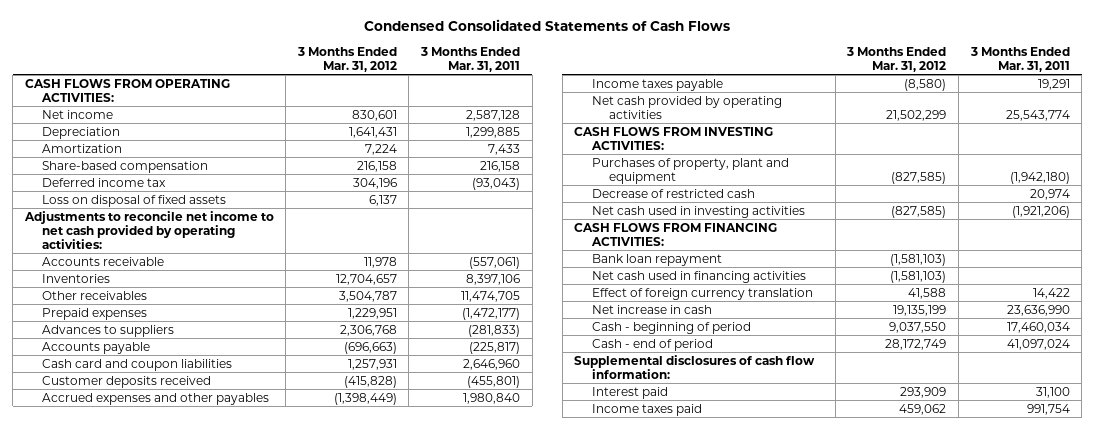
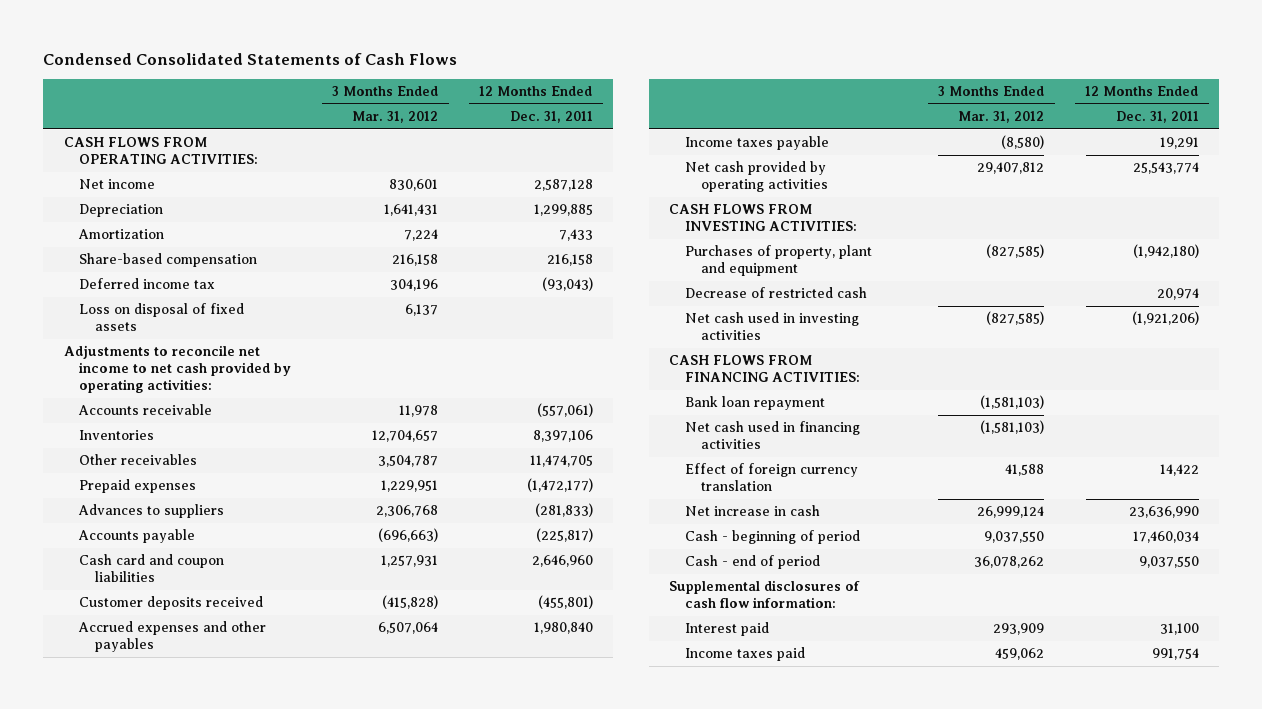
- | 3 Months Ended Mar. 31, 2012 | 3 Months Ended Mar. 31, 2011
+ | 3 Months Ended Mar. 31, 2012 | 12 Months Ended Dec. 31, 2011
- Accrued expenses and other payables | (1,398,449) | 1,980,840
+ Accrued expenses and other payables | 6,507,064 | 1,980,840
- Net cash provided by operating activities | 21,502,299 | 25,543,774
+ Net cash provided by operating activities | 29,407,812 | 25,543,774
- Net increase in cash | 19,135,199 | 23,636,990
+ Net increase in cash | 26,999,124 | 23,636,990
- Cash - end of period | 28,172,749 | 41,097,024
+ Cash - end of period | 36,078,262 | 9,037,550

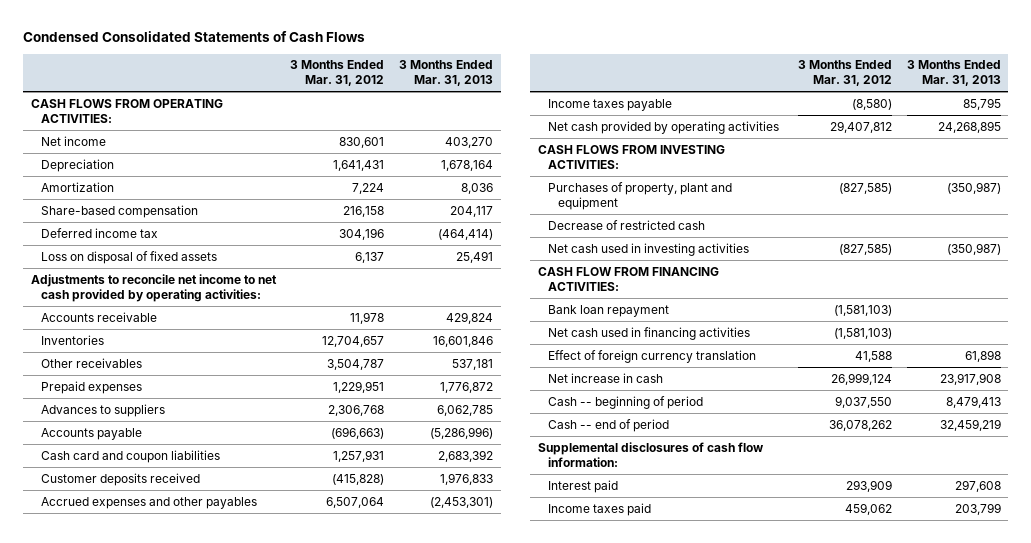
- | 3 Months Ended Mar. 31, 2012 | 12 Months Ended Dec. 31, 2011
+ | 3 Months Ended Mar. 31, 2012 | 3 Months Ended Mar. 31, 2013
- CASH FLOWS FROM FINANCING ACTIVITIES:
+ CASH FLOW FROM FINANCING ACTIVITIES:
- Cash - beginning of period | 9,037,550 | 17,460,034
- Cash - end of period | 36,078,262 | 9,037,550
+ Cash -- beginning of period | 9,037,550 | 8,479,413
+ Cash -- end of period | 36,078,262 | 32,459,219

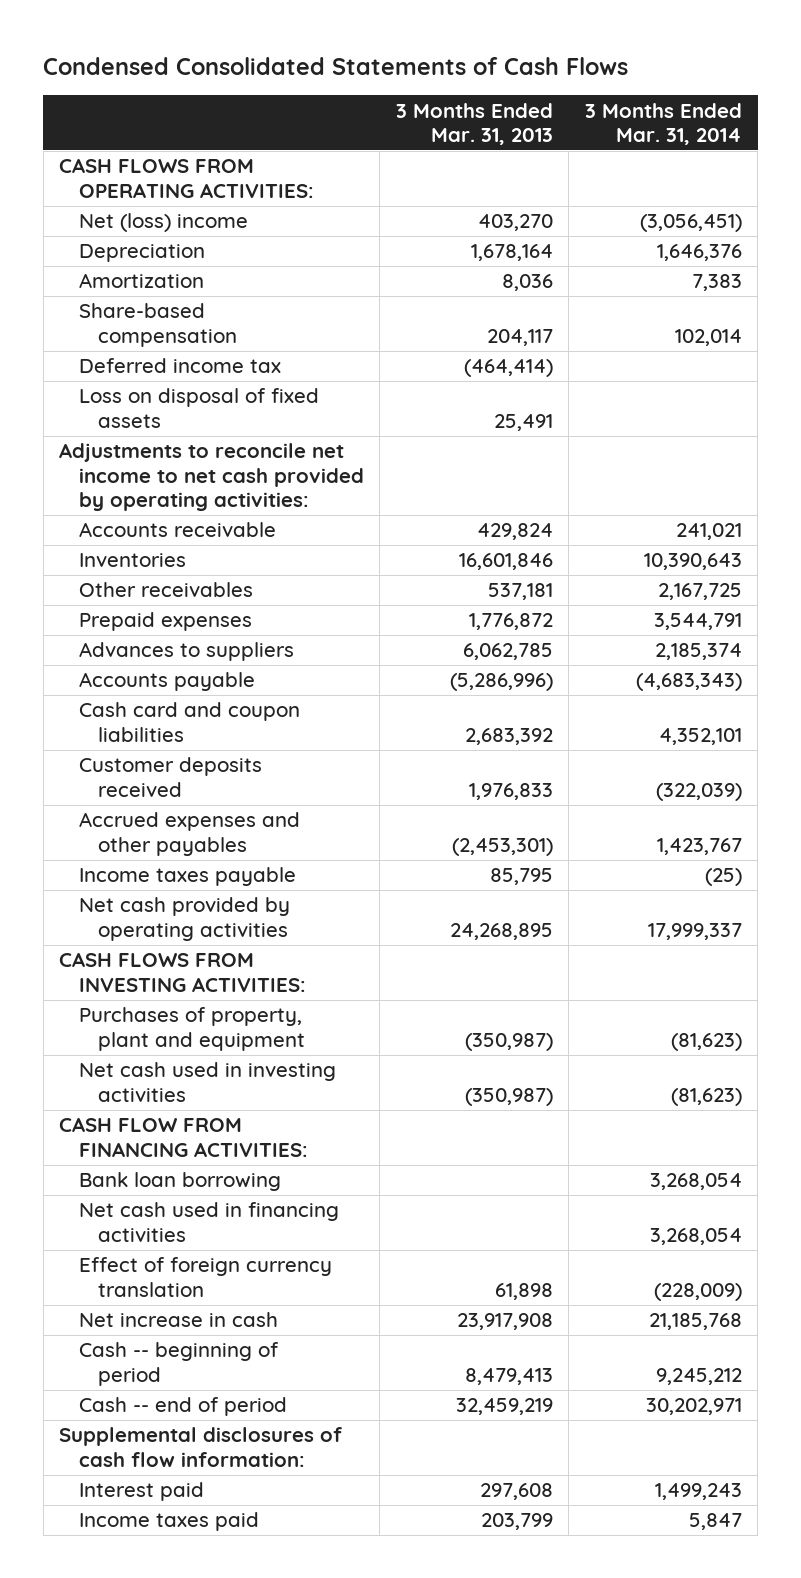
- | 3 Months Ended Mar. 31, 2012 | 3 Months Ended Mar. 31, 2013
+ | 3 Months Ended Mar. 31, 2013 | 3 Months Ended Mar. 31, 2014
- Net income | 830,601 | 403,270
+ Net (loss) income | 403,270 | (3,056,451)
- Decrease of restricted cash
- Bank loan repayment | (1,581,103) |
+ Bank loan borrowing | | 3,268,054

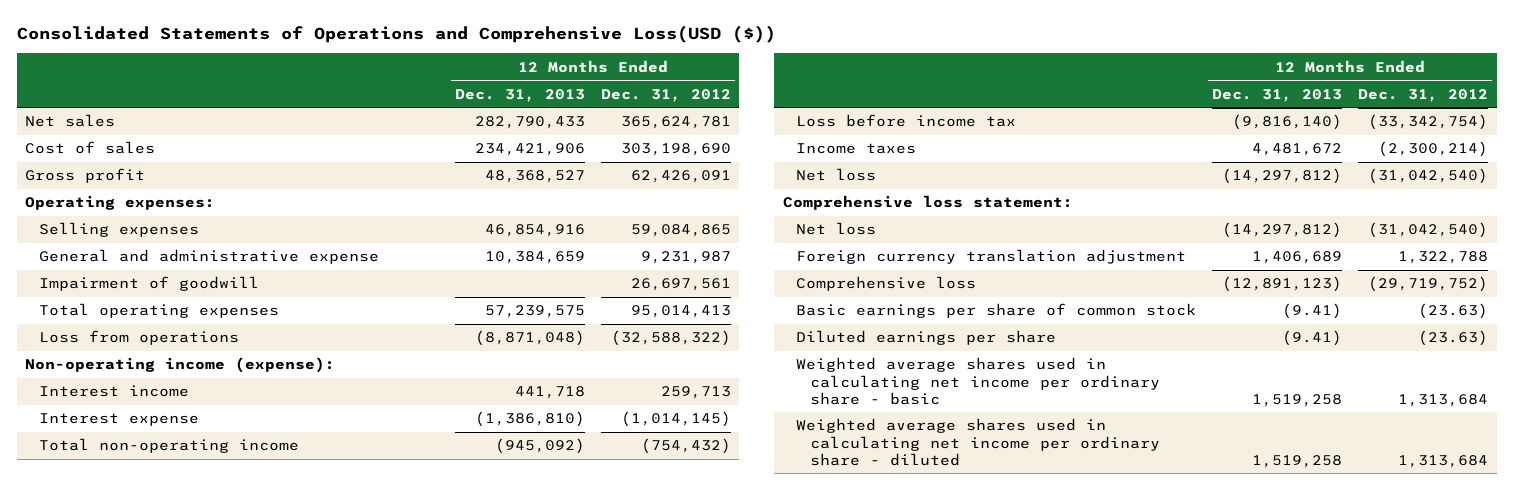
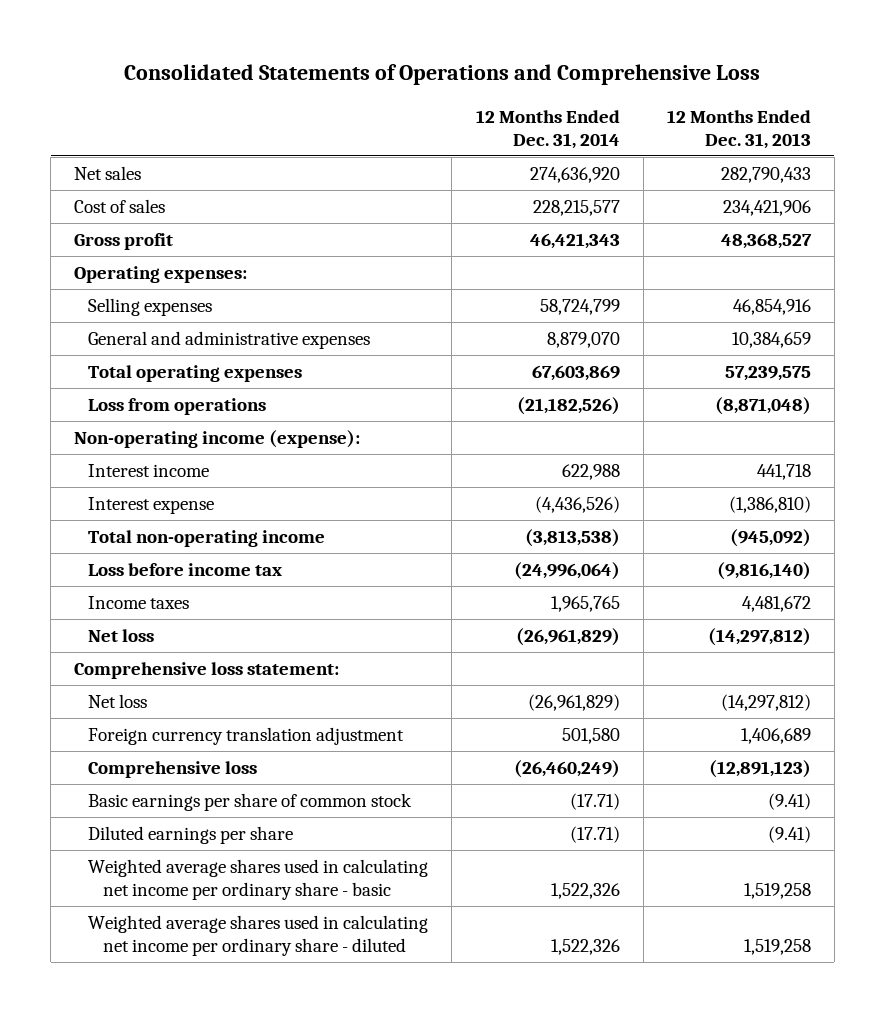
- Consolidated Statements of Operations and Comprehensive Loss(USD ($))
+ Consolidated Statements of Operations and Comprehensive Loss
- | 12 Months Ended Dec. 31, 2013 | 12 Months Ended Dec. 31, 2012
+ | 12 Months Ended Dec. 31, 2014 | 12 Months Ended Dec. 31, 2013
- General and administrative expense | 10,384,659 | 9,231,987
- Impairment of goodwill | | 26,697,561
+ General and administrative expenses | 8,879,070 | 10,384,659

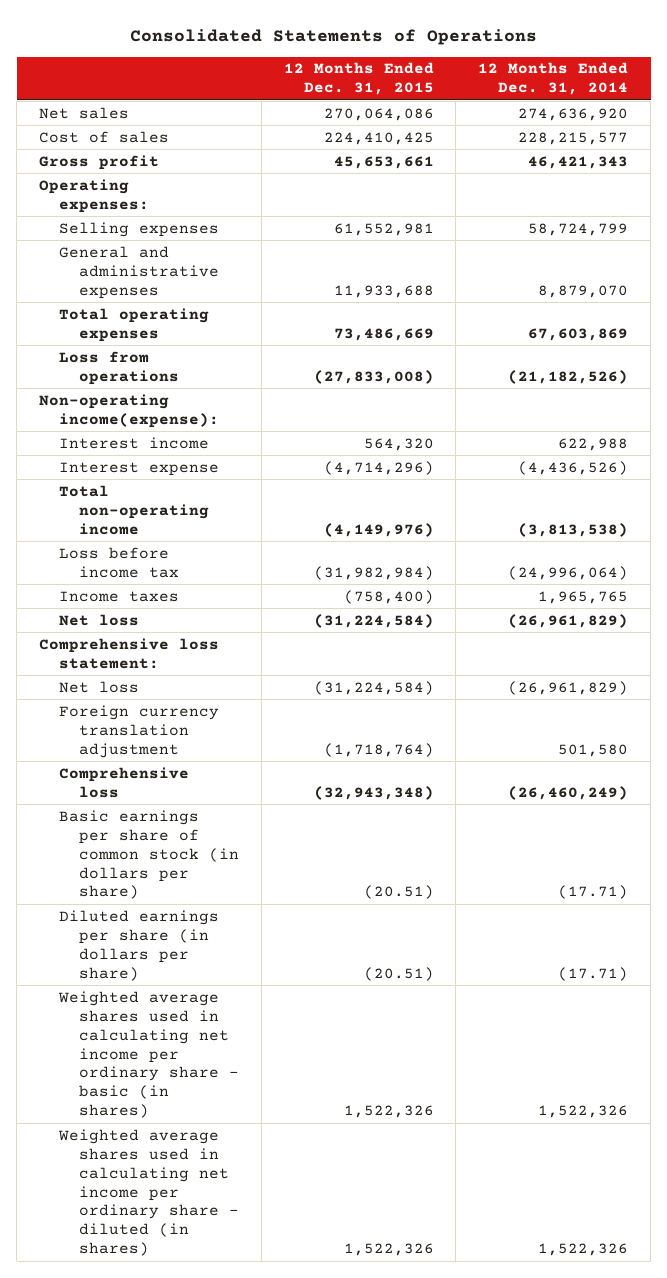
- Consolidated Statements of Operations and Comprehensive Loss
+ Consolidated Statements of Operations
- | 12 Months Ended Dec. 31, 2014 | 12 Months Ended Dec. 31, 2013
+ | 12 Months Ended Dec. 31, 2015 | 12 Months Ended Dec. 31, 2014
- Non-operating income (expense):
+ Non-operating income(expense):
- Basic earnings per share of common stock | (17.71) | (9.41)
- Diluted earnings per share | (17.71) | (9.41)
- Weighted average shares used in calculating net income per ordinary share - basic | 1,522,326 | 1,519,258
- Weighted average shares used in calculating net income per ordinary share - diluted | 1,522,326 | 1,519,258
+ Basic earnings per share of common stock (in dollars per share) | (20.51) | (17.71)
+ Diluted earnings per share (in dollars per share) | (20.51) | (17.71)
+ Weighted average shares used in calculating net income per ordinary share - basic (in shares) | 1,522,326 | 1,522,326
+ Weighted average shares used in calculating net income per ordinary share - diluted (in shares) | 1,522,326 | 1,522,326

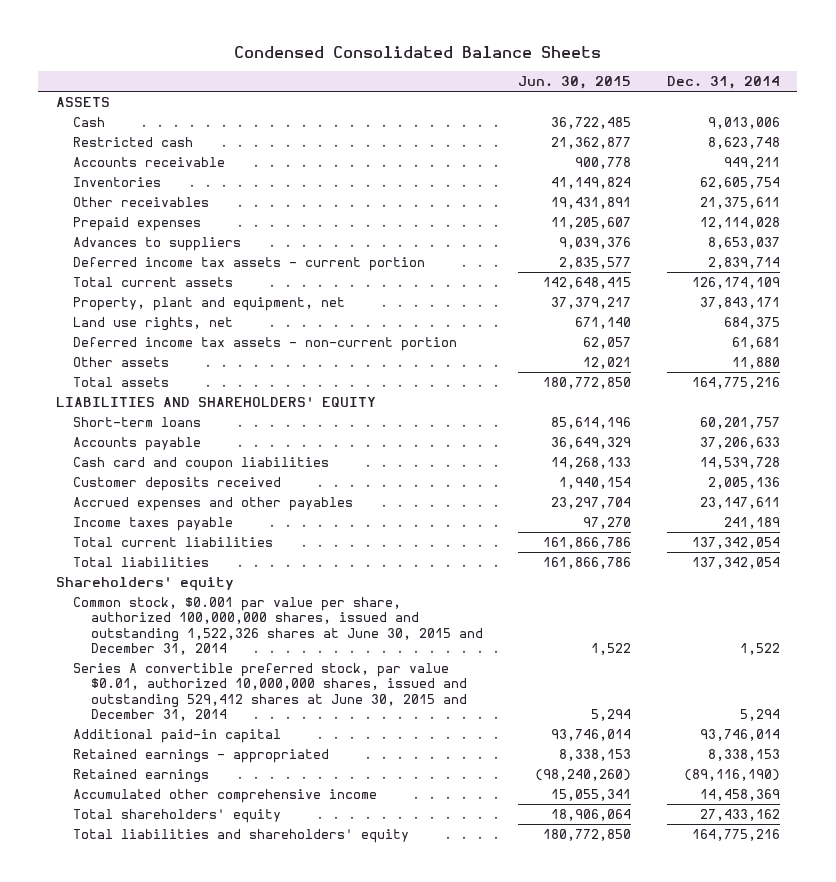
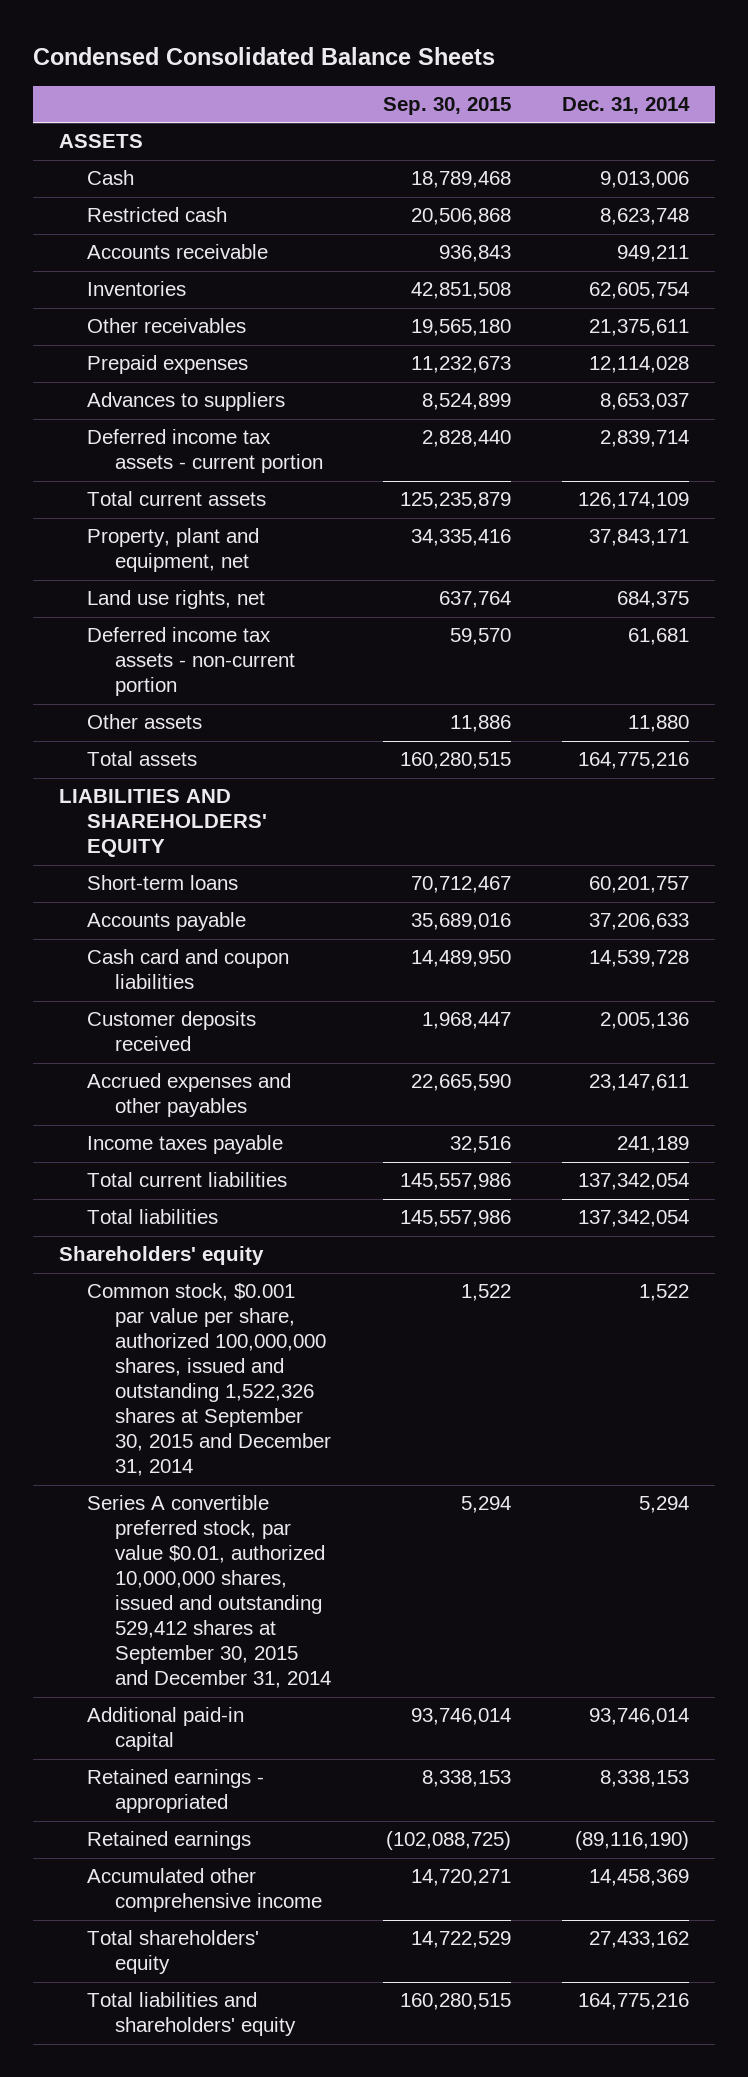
- | Jun. 30, 2015 | Dec. 31, 2014
+ | Sep. 30, 2015 | Dec. 31, 2014
- Common stock, $0.001 par value per share, authorized 100,000,000 shares, issued and outstanding 1,522,326 shares at June 30, 2015 and December 31, 2014 | 1,522 | 1,522
- Series A convertible preferred stock, par value $0.01, authorized 10,000,000 shares, issued and outstanding 529,412 shares at June 30, 2015 and December 31, 2014 | 5,294 | 5,294
+ Common stock, $0.001 par value per share, authorized 100,000,000 shares, issued and outstanding 1,522,326 shares at September 30, 2015 and December 31, 2014 | 1,522 | 1,522
+ Series A convertible preferred stock, par value $0.01, authorized 10,000,000 shares, issued and outstanding 529,412 shares at September 30, 2015 and December 31, 2014 | 5,294 | 5,294

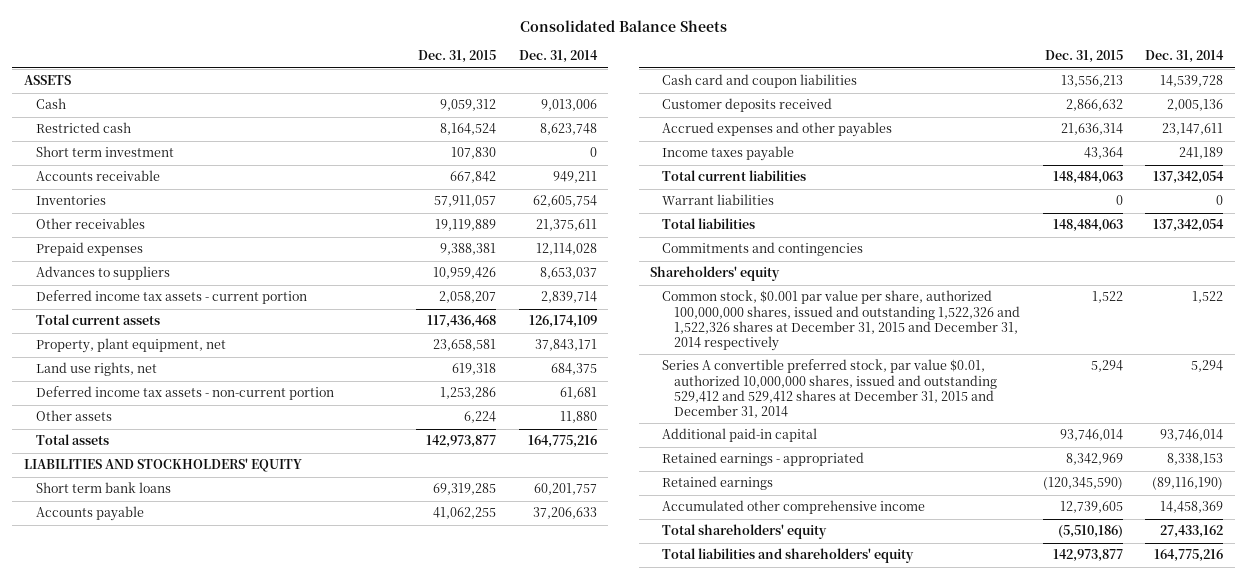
- Condensed Consolidated Balance Sheets
+ Consolidated Balance Sheets
- | Sep. 30, 2015 | Dec. 31, 2014
+ | Dec. 31, 2015 | Dec. 31, 2014
+ Short term investment | 107,830 | 0
- Property, plant and equipment, net | 34,335,416 | 37,843,171
+ Property, plant equipment, net | 23,658,581 | 37,843,171
- LIABILITIES AND SHAREHOLDERS' EQUITY
- Short-term loans | 70,712,467 | 60,201,757
+ LIABILITIES AND STOCKHOLDERS' EQUITY
+ Short term bank loans | 69,319,285 | 60,201,757
+ Warrant liabilities | 0 | 0
+ Commitments and contingencies
- Common stock, $0.001 par value per share, authorized 100,000,000 shares, issued and outstanding 1,522,326 shares at September 30, 2015 and December 31, 2014 | 1,522 | 1,522
- Series A convertible preferred stock, par value $0.01, authorized 10,000,000 shares, issued and outstanding 529,412 shares at September 30, 2015 and December 31, 2014 | 5,294 | 5,294
+ Common stock, $0.001 par value per share, authorized 100,000,000 shares, issued and outstanding 1,522,326 and 1,522,326 shares at December 31, 2015 and December 31, 2014 respectively | 1,522 | 1,522
+ Series A convertible preferred stock, par value $0.01, authorized 10,000,000 shares, issued and outstanding 529,412 and 529,412 shares at December 31, 2015 and December 31, 2014 | 5,294 | 5,294

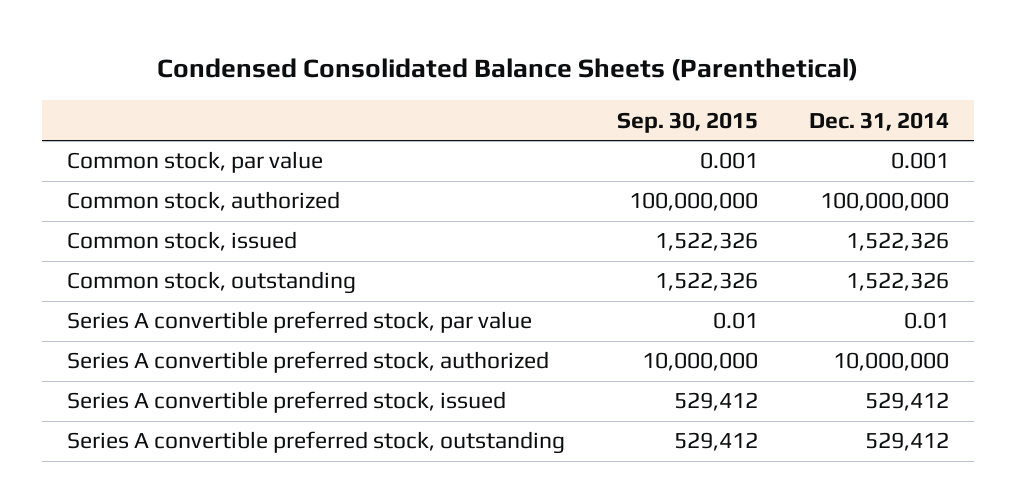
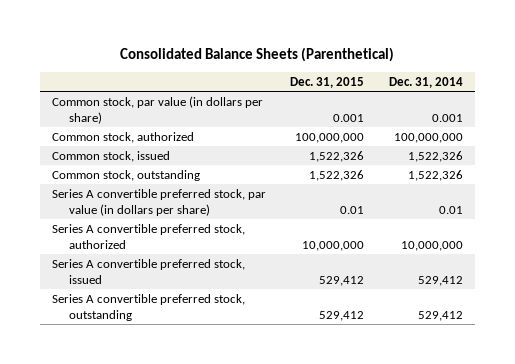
- Condensed Consolidated Balance Sheets (Parenthetical)
+ Consolidated Balance Sheets (Parenthetical)
- | Sep. 30, 2015 | Dec. 31, 2014
+ | Dec. 31, 2015 | Dec. 31, 2014
- Common stock, par value | 0.001 | 0.001
+ Common stock, par value (in dollars per share) | 0.001 | 0.001
- Series A convertible preferred stock, par value | 0.01 | 0.01
+ Series A convertible preferred stock, par value (in dollars per share) | 0.01 | 0.01

